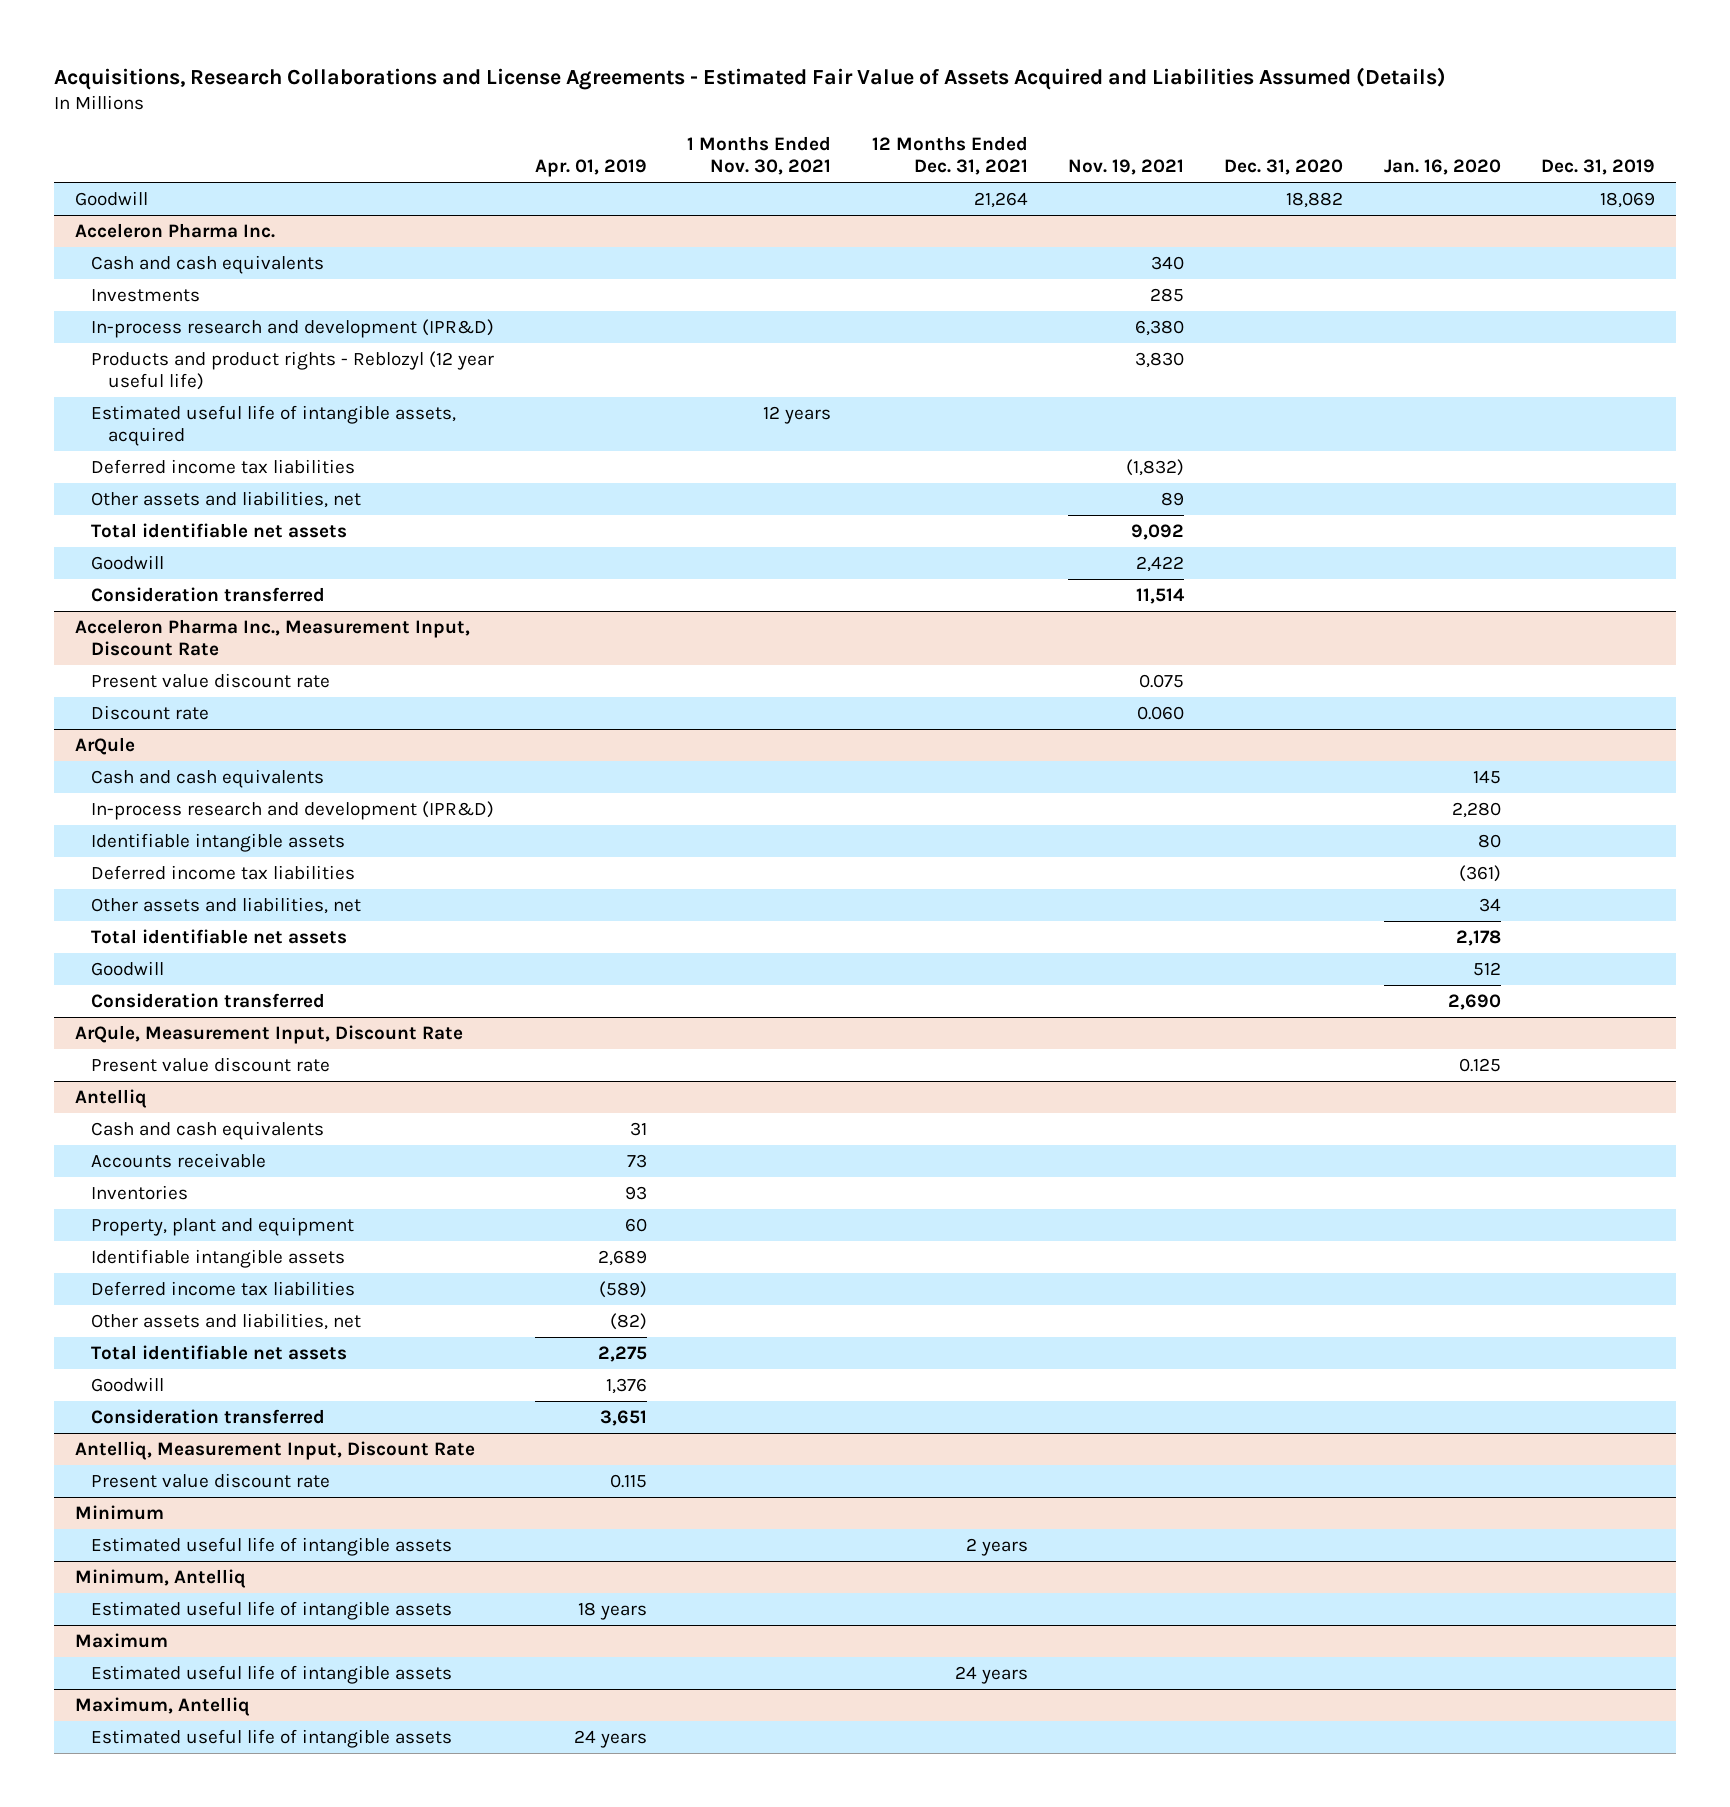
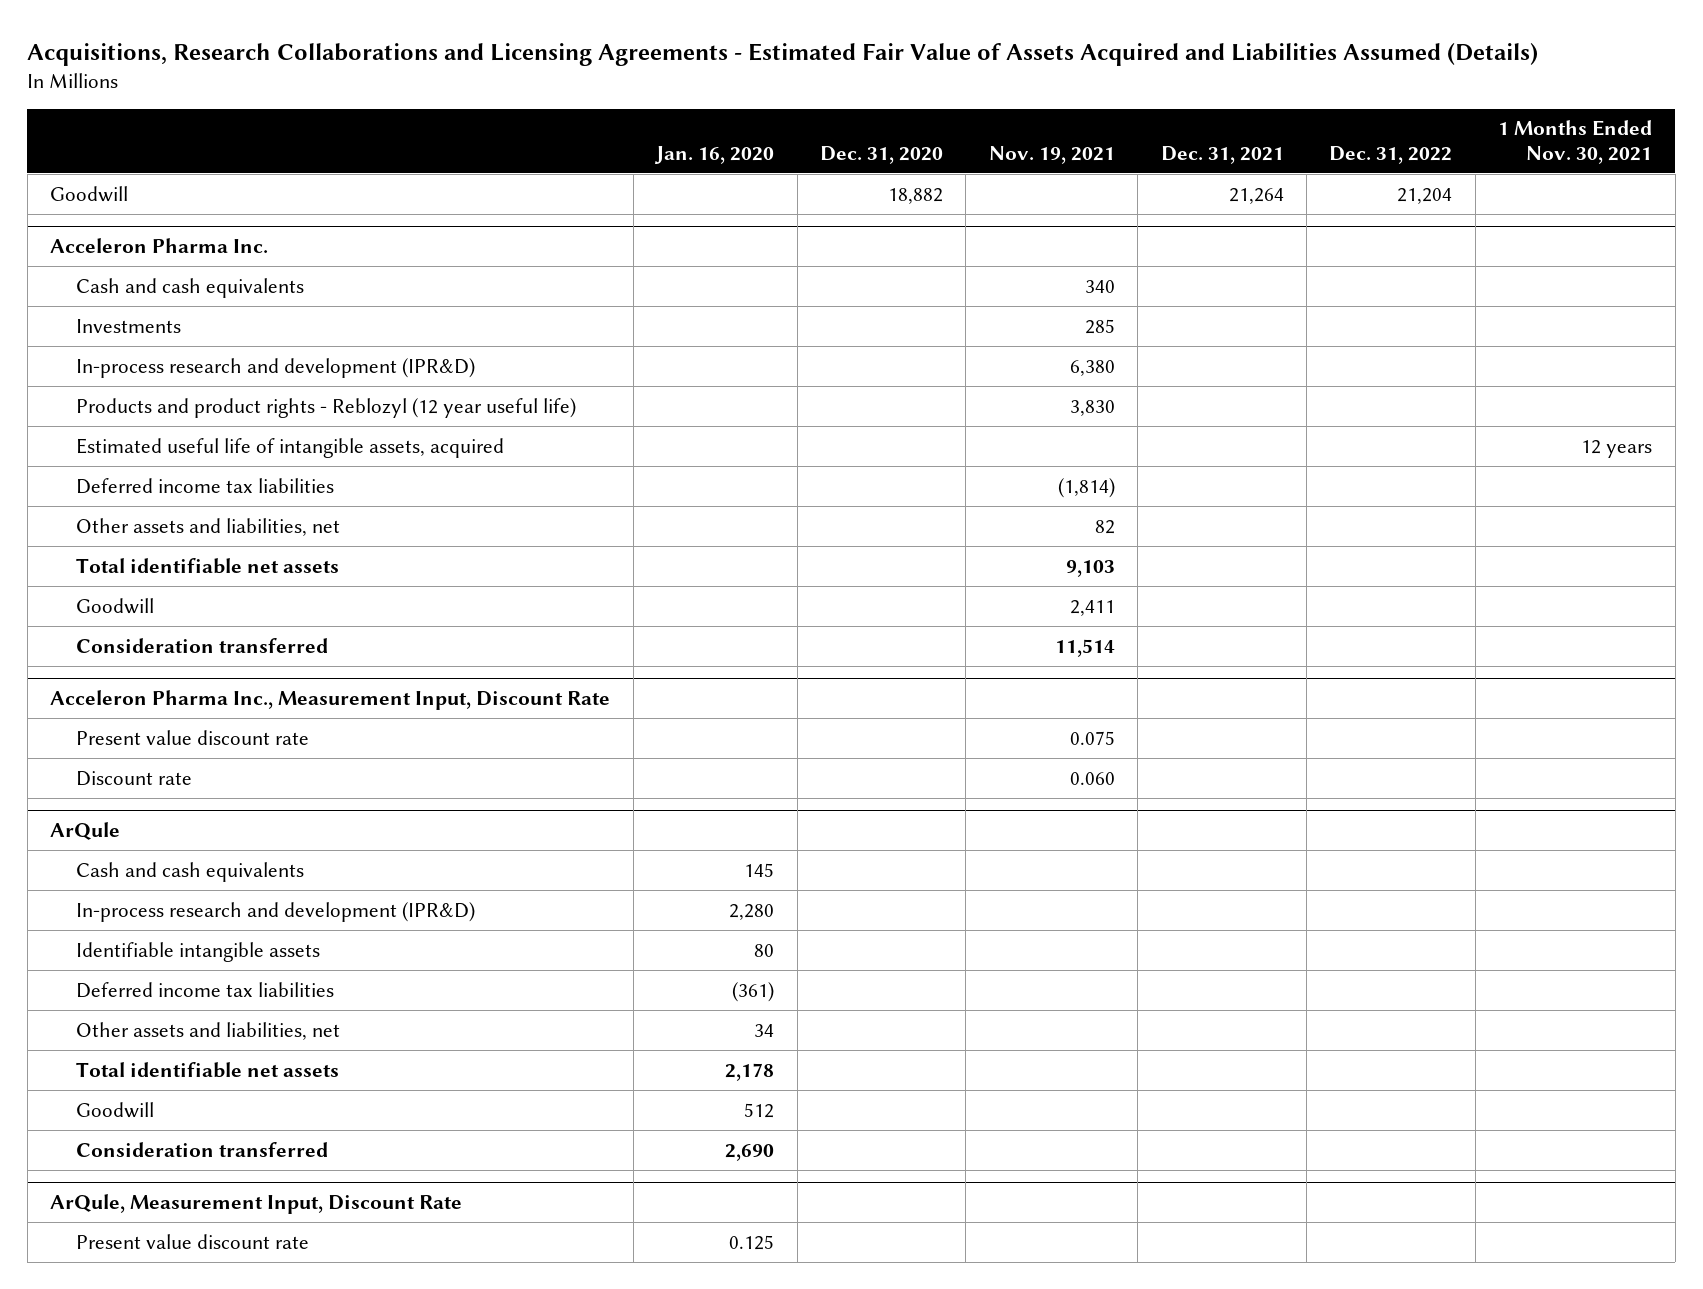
- Acquisitions, Research Collaborations and License Agreements - Estimated Fair Value of Assets Acquired and Liabilities Assumed (Details)
+ Acquisitions, Research Collaborations and Licensing Agreements - Estimated Fair Value of Assets Acquired and Liabilities Assumed (Details)
- | Apr. 01, 2019 | 1 Months Ended Nov. 30, 2021 | 12 Months Ended Dec. 31, 2021 | Nov. 19, 2021 | Dec. 31, 2020 | Jan. 16, 2020 | Dec. 31, 2019
+ | Jan. 16, 2020 | Dec. 31, 2020 | Nov. 19, 2021 | Dec. 31, 2021 | Dec. 31, 2022 | 1 Months Ended Nov. 30, 2021
@ Acceleron Pharma Inc.
- Deferred income tax liabilities | | | | (1,832) | | |
- Other assets and liabilities, net | | | | 89 | | |
- Total identifiable net assets | | | | 9,092 | | |
- Goodwill | | | | 2,422 | | |
+ Deferred income tax liabilities | | | (1,814) | | |
+ Other assets and liabilities, net | | | 82 | | |
+ Total identifiable net assets | | | 9,103 | | |
+ Goodwill | | | 2,411 | | |
- Antelliq
- Cash and cash equivalents | 31 | | | | | |
- Accounts receivable | 73 | | | | | |
- Inventories | 93 | | | | | |
- Property, plant and equipment | 60 | | | | | |
- Identifiable intangible assets | 2,689 | | | | | |
- Deferred income tax liabilities | (589) | | | | | |
- Other assets and liabilities, net | (82) | | | | | |
- Total identifiable net assets | 2,275 | | | | | |
- Goodwill | 1,376 | | | | | |
- Consideration transferred | 3,651 | | | | | |
- Antelliq, Measurement Input, Discount Rate
- Present value discount rate | 0.115 | | | | | |
- Minimum
- Estimated useful life of intangible assets | | | 2 years | | | |
- Minimum, Antelliq
- Estimated useful life of intangible assets | 18 years | | | | | |
- Maximum
- Estimated useful life of intangible assets | | | 24 years | | | |
- Maximum, Antelliq
- Estimated useful life of intangible assets | 24 years | | | | | |

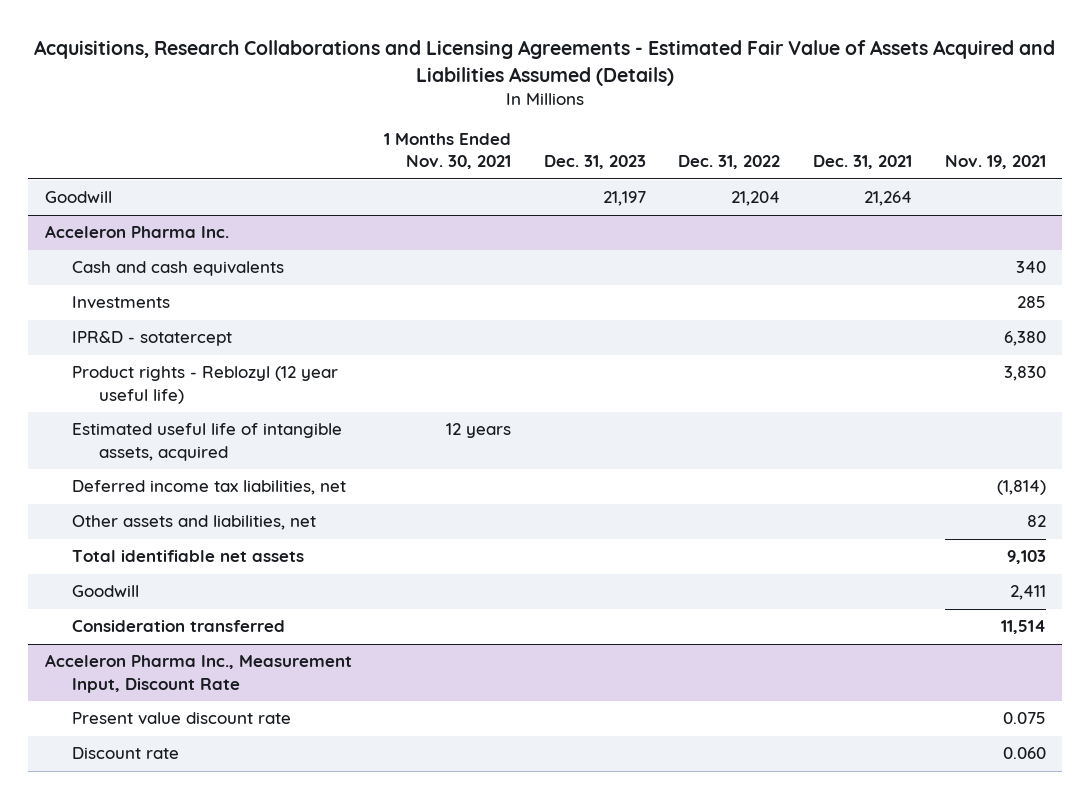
- | Jan. 16, 2020 | Dec. 31, 2020 | Nov. 19, 2021 | Dec. 31, 2021 | Dec. 31, 2022 | 1 Months Ended Nov. 30, 2021
+ | 1 Months Ended Nov. 30, 2021 | Dec. 31, 2023 | Dec. 31, 2022 | Dec. 31, 2021 | Nov. 19, 2021
@ Acceleron Pharma Inc.
- In-process research and development (IPR&D) | | | 6,380 | | |
- Products and product rights - Reblozyl (12 year useful life) | | | 3,830 | | |
+ IPR&D - sotatercept | | | | | 6,380
+ Product rights - Reblozyl (12 year useful life) | | | | | 3,830
- Deferred income tax liabilities | | | (1,814) | | |
+ Deferred income tax liabilities, net | | | | | (1,814)
- ArQule
- Cash and cash equivalents | 145 | | | | |
- In-process research and development (IPR&D) | 2,280 | | | | |
- Identifiable intangible assets | 80 | | | | |
- Deferred income tax liabilities | (361) | | | | |
- Other assets and liabilities, net | 34 | | | | |
- Total identifiable net assets | 2,178 | | | | |
- Goodwill | 512 | | | | |
- Consideration transferred | 2,690 | | | | |
- ArQule, Measurement Input, Discount Rate
- Present value discount rate | 0.125 | | | | |

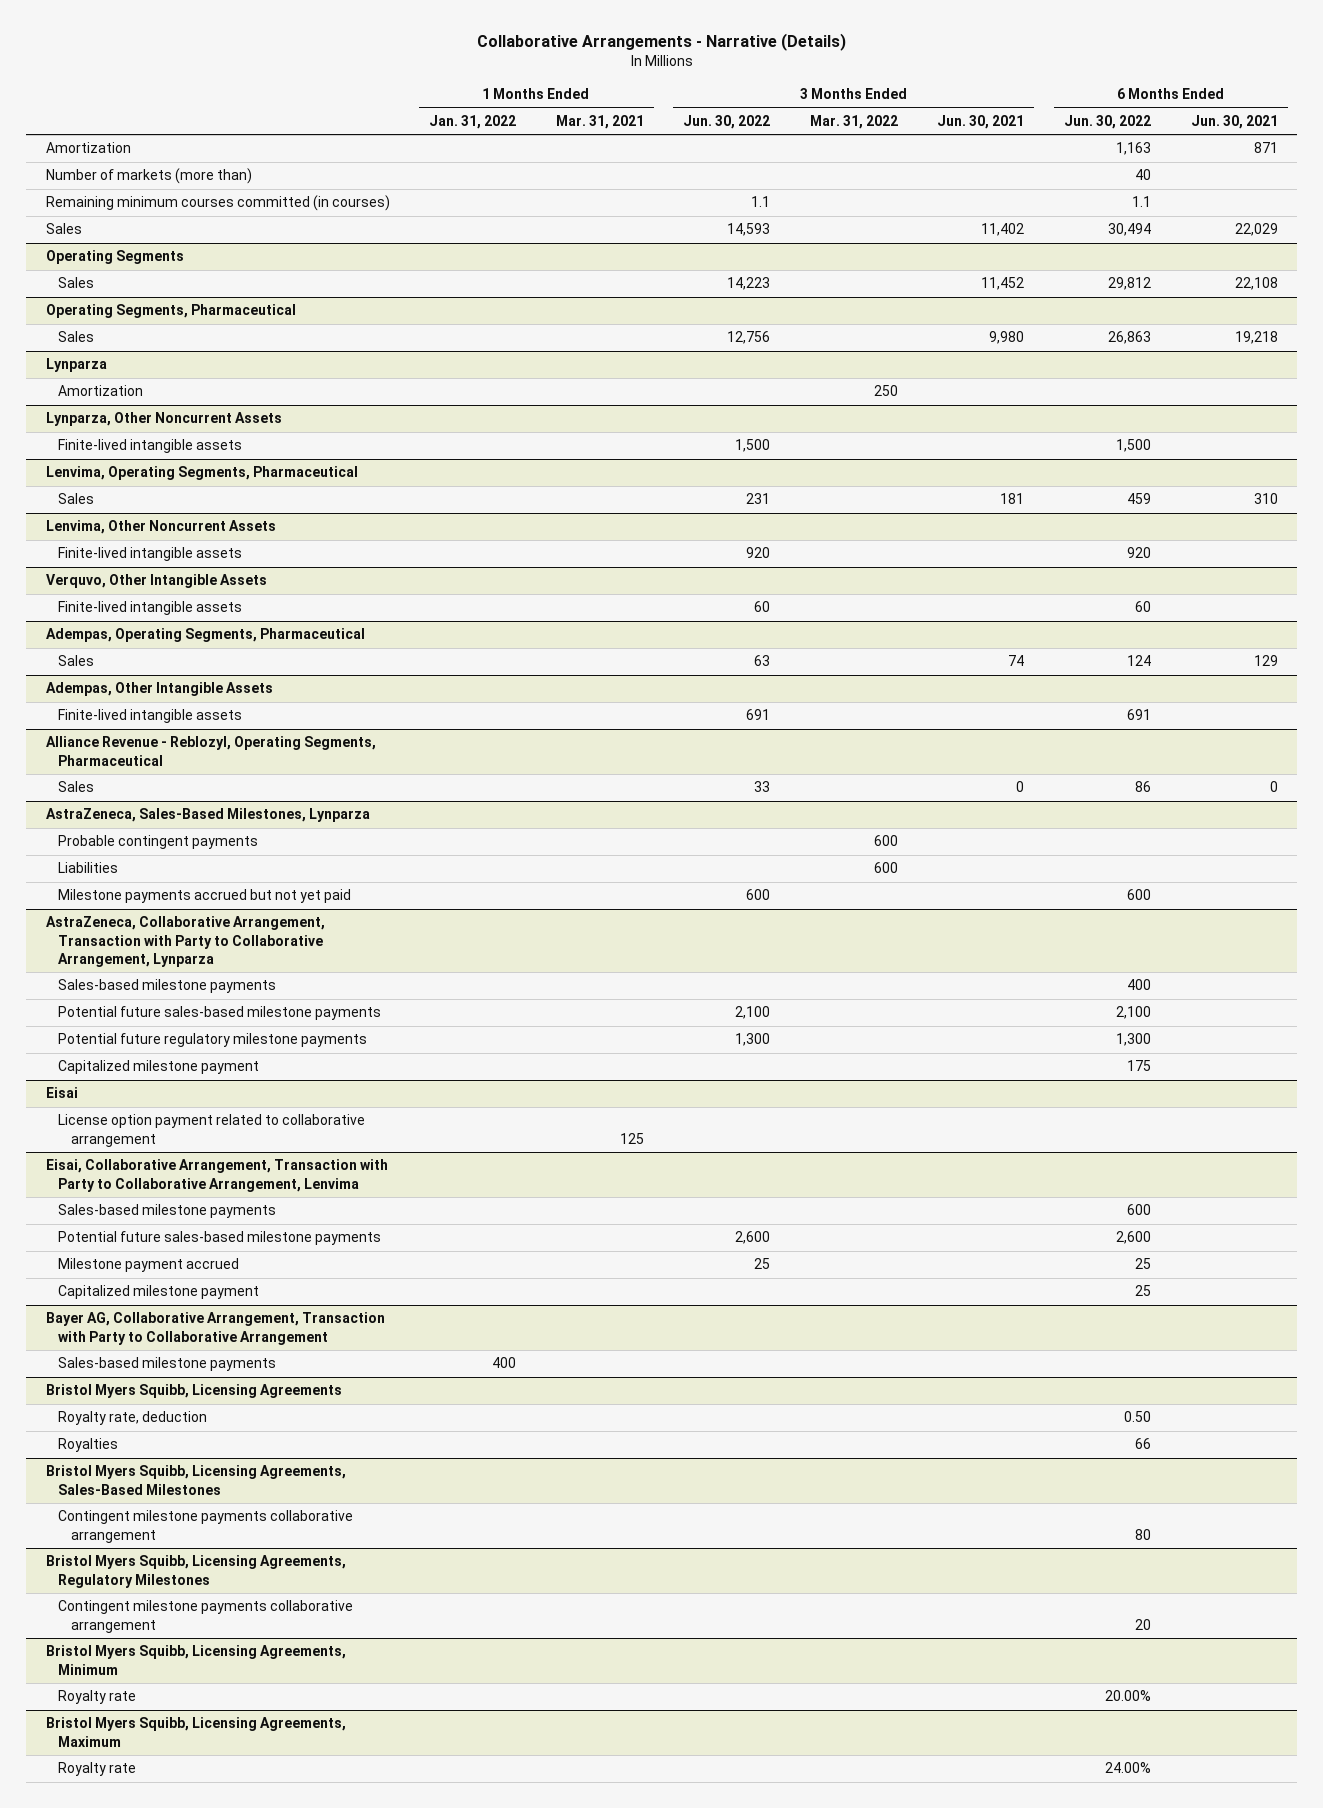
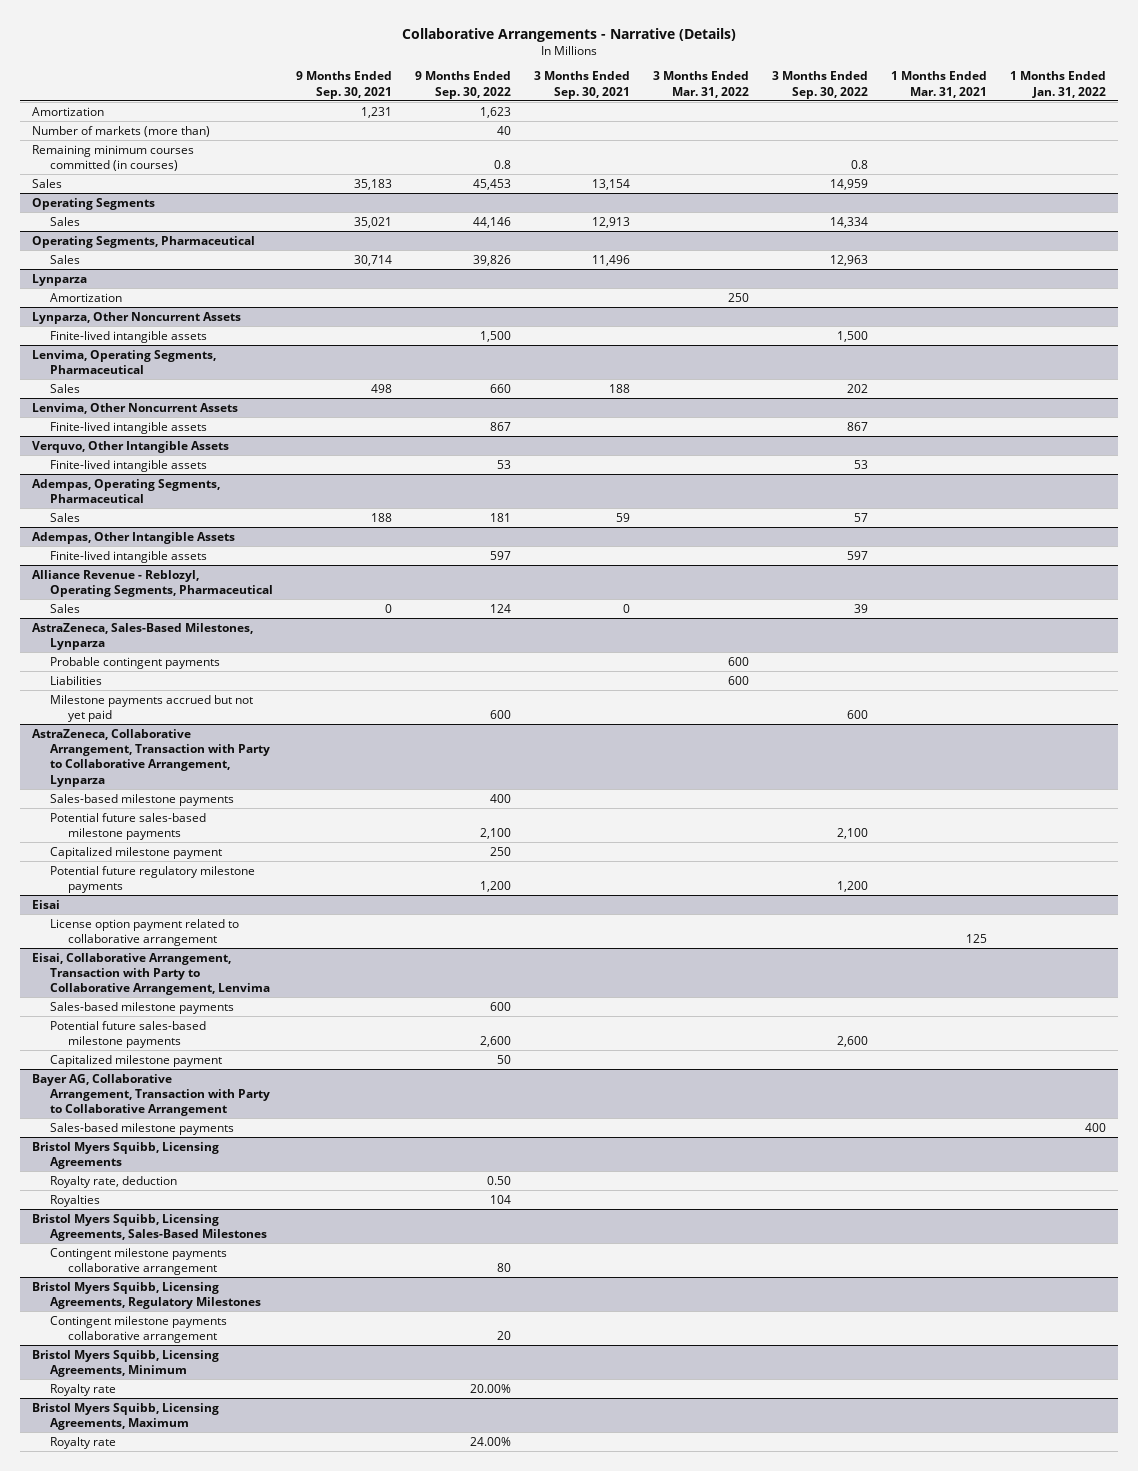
- | 1 Months Ended Jan. 31, 2022 | 1 Months Ended Mar. 31, 2021 | 3 Months Ended Jun. 30, 2022 | 3 Months Ended Mar. 31, 2022 | 3 Months Ended Jun. 30, 2021 | 6 Months Ended Jun. 30, 2022 | 6 Months Ended Jun. 30, 2021
+ | 9 Months Ended Sep. 30, 2021 | 9 Months Ended Sep. 30, 2022 | 3 Months Ended Sep. 30, 2021 | 3 Months Ended Mar. 31, 2022 | 3 Months Ended Sep. 30, 2022 | 1 Months Ended Mar. 31, 2021 | 1 Months Ended Jan. 31, 2022
@ AstraZeneca, Collaborative Arrangement, Transaction with Party to Collaborative Arrangement, Lynparza
moved down: Potential future regulatory milestone payments | | 1,200 | | | 1,200 | |
@ Eisai, Collaborative Arrangement, Transaction with Party to Collaborative Arrangement, Lenvima
- Milestone payment accrued | | | 25 | | | 25 |

